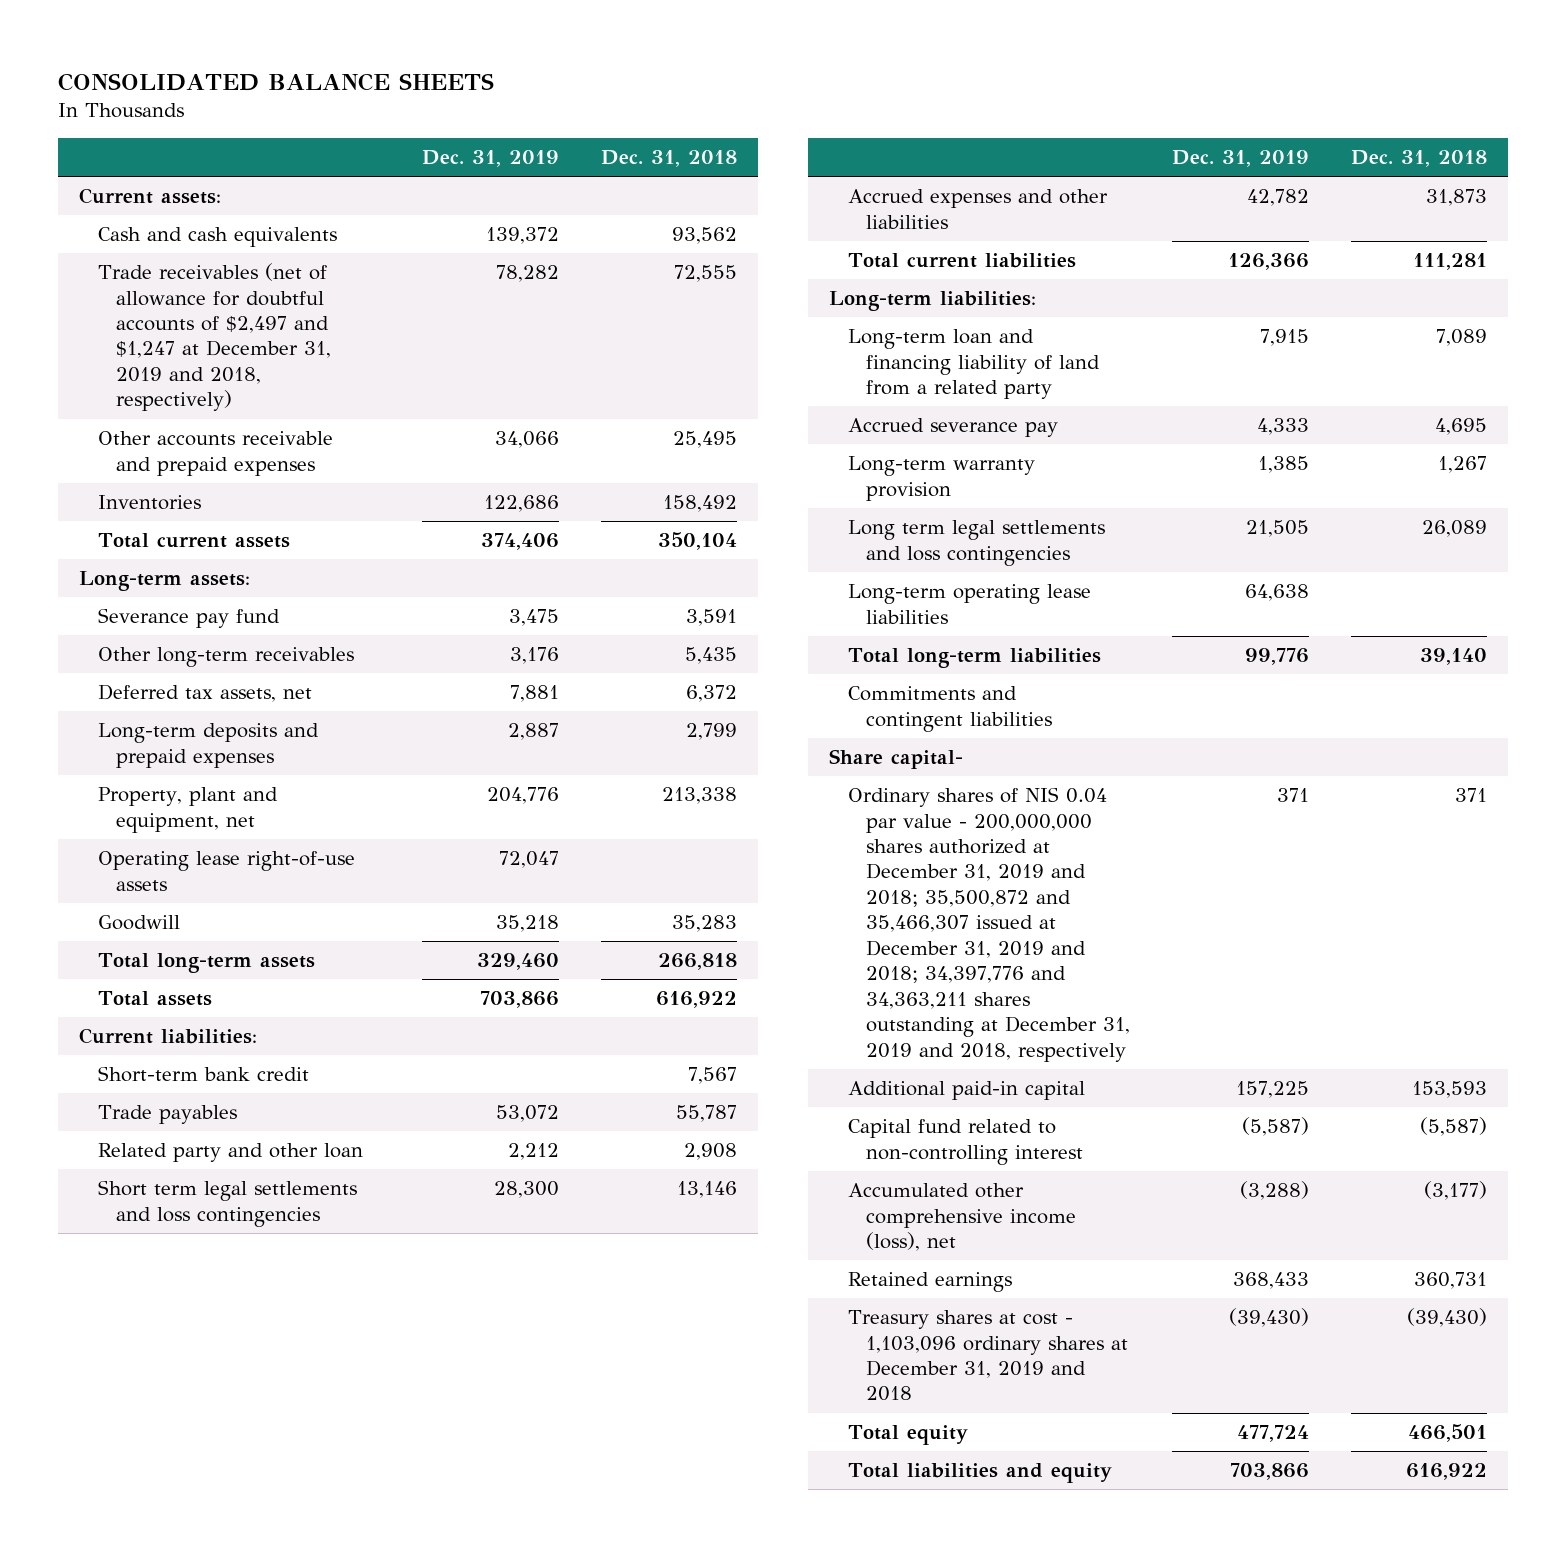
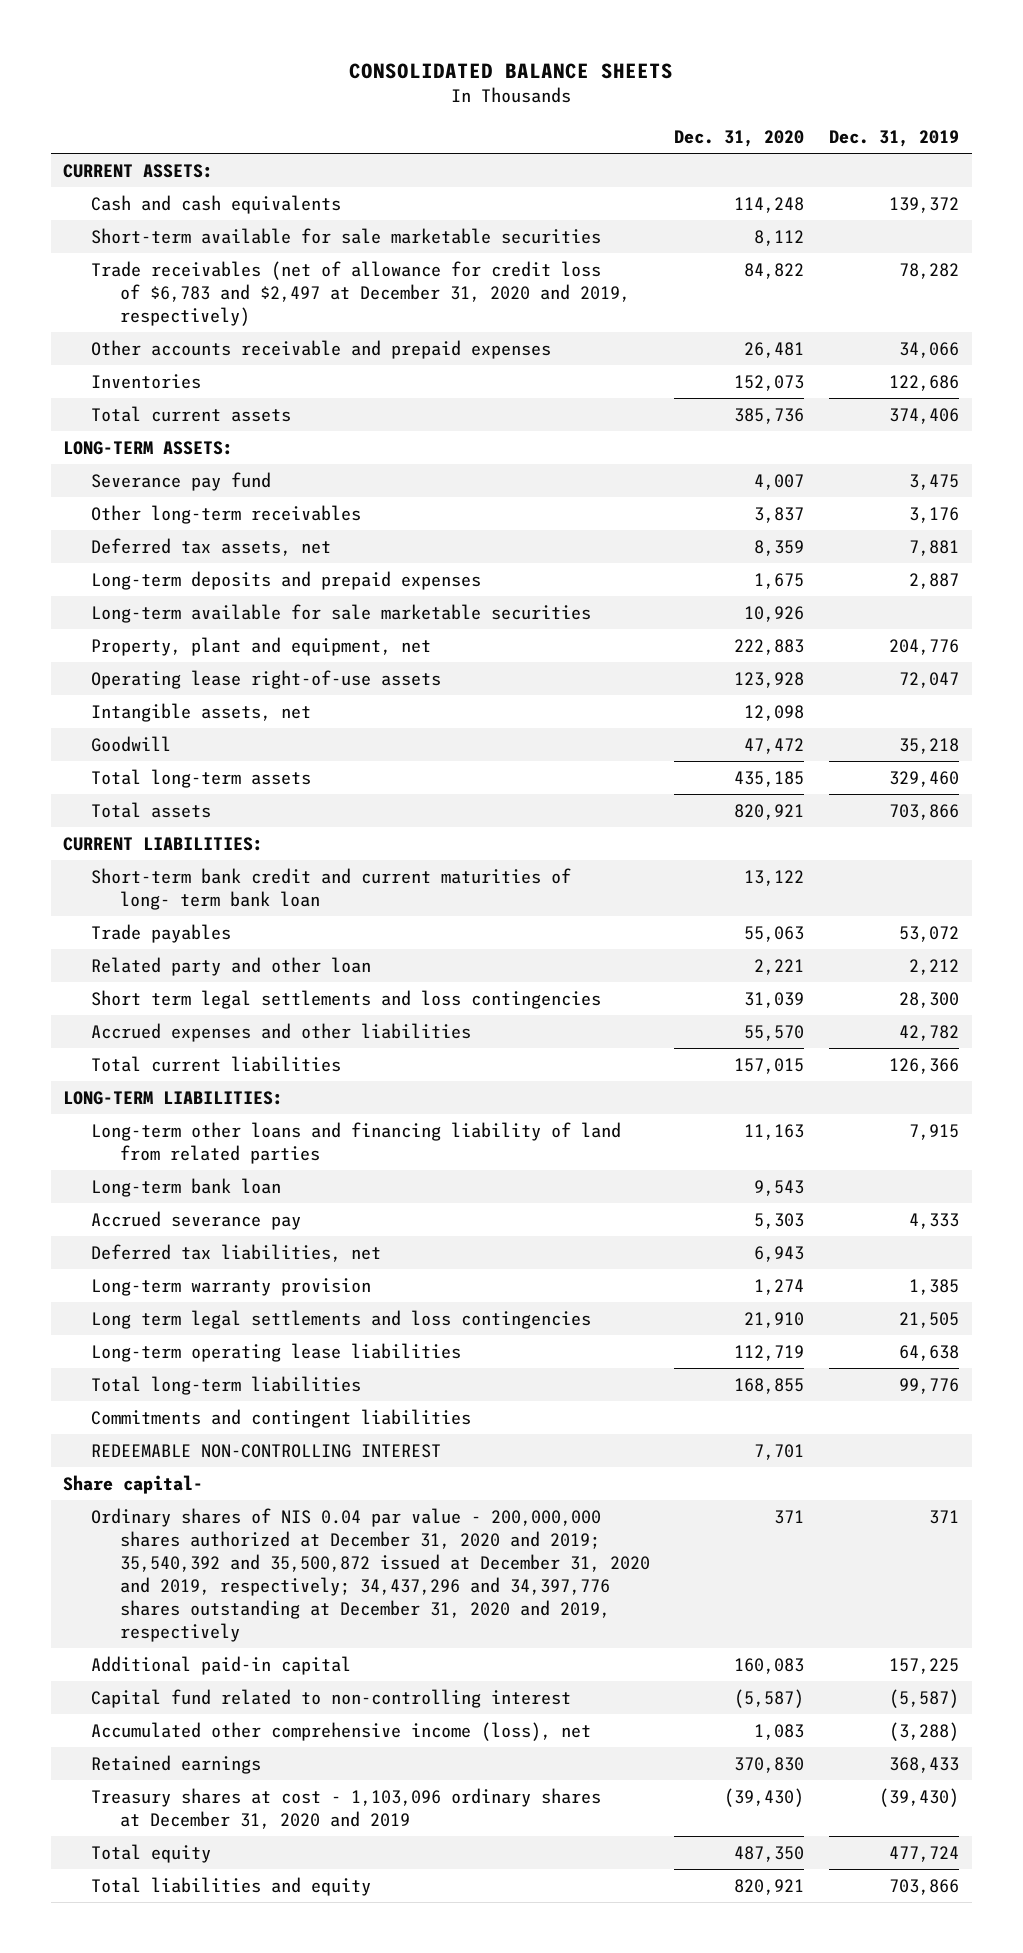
- | Dec. 31, 2019 | Dec. 31, 2018
+ | Dec. 31, 2020 | Dec. 31, 2019
- Current assets:
+ CURRENT ASSETS:
- Trade receivables (net of allowance for doubtful accounts of $2,497 and $1,247 at December 31, 2019 and 2018, respectively) | 78,282 | 72,555
+ Short-term available for sale marketable securities | 8,112 |
+ Trade receivables (net of allowance for credit loss of $6,783 and $2,497 at December 31, 2020 and 2019, respectively) | 84,822 | 78,282
- Long-term assets:
+ LONG-TERM ASSETS:
+ Long-term available for sale marketable securities | 10,926 |
+ Intangible assets, net | 12,098 |
- Current liabilities:
- Short-term bank credit | | 7,567
+ CURRENT LIABILITIES:
+ Short-term bank credit and current maturities of long- term bank loan | 13,122 |
- Long-term liabilities:
- Long-term loan and financing liability of land from a related party | 7,915 | 7,089
+ LONG-TERM LIABILITIES:
+ Long-term other loans and financing liability of land from related parties | 11,163 | 7,915
+ Long-term bank loan | 9,543 |
+ Deferred tax liabilities, net | 6,943 |
+ REDEEMABLE NON-CONTROLLING INTEREST | 7,701 |
- Ordinary shares of NIS 0.04 par value - 200,000,000 shares authorized at December 31, 2019 and 2018; 35,500,872 and 35,466,307 issued at December 31, 2019 and 2018; 34,397,776 and 34,363,211 shares outstanding at December 31, 2019 and 2018, respectively | 371 | 371
+ Ordinary shares of NIS 0.04 par value - 200,000,000 shares authorized at December 31, 2020 and 2019; 35,540,392 and 35,500,872 issued at December 31, 2020 and 2019, respectively; 34,437,296 and 34,397,776 shares outstanding at December 31, 2020 and 2019, respectively | 371 | 371
- Treasury shares at cost - 1,103,096 ordinary shares at December 31, 2019 and 2018 | (39,430) | (39,430)
+ Treasury shares at cost - 1,103,096 ordinary shares at December 31, 2020 and 2019 | (39,430) | (39,430)

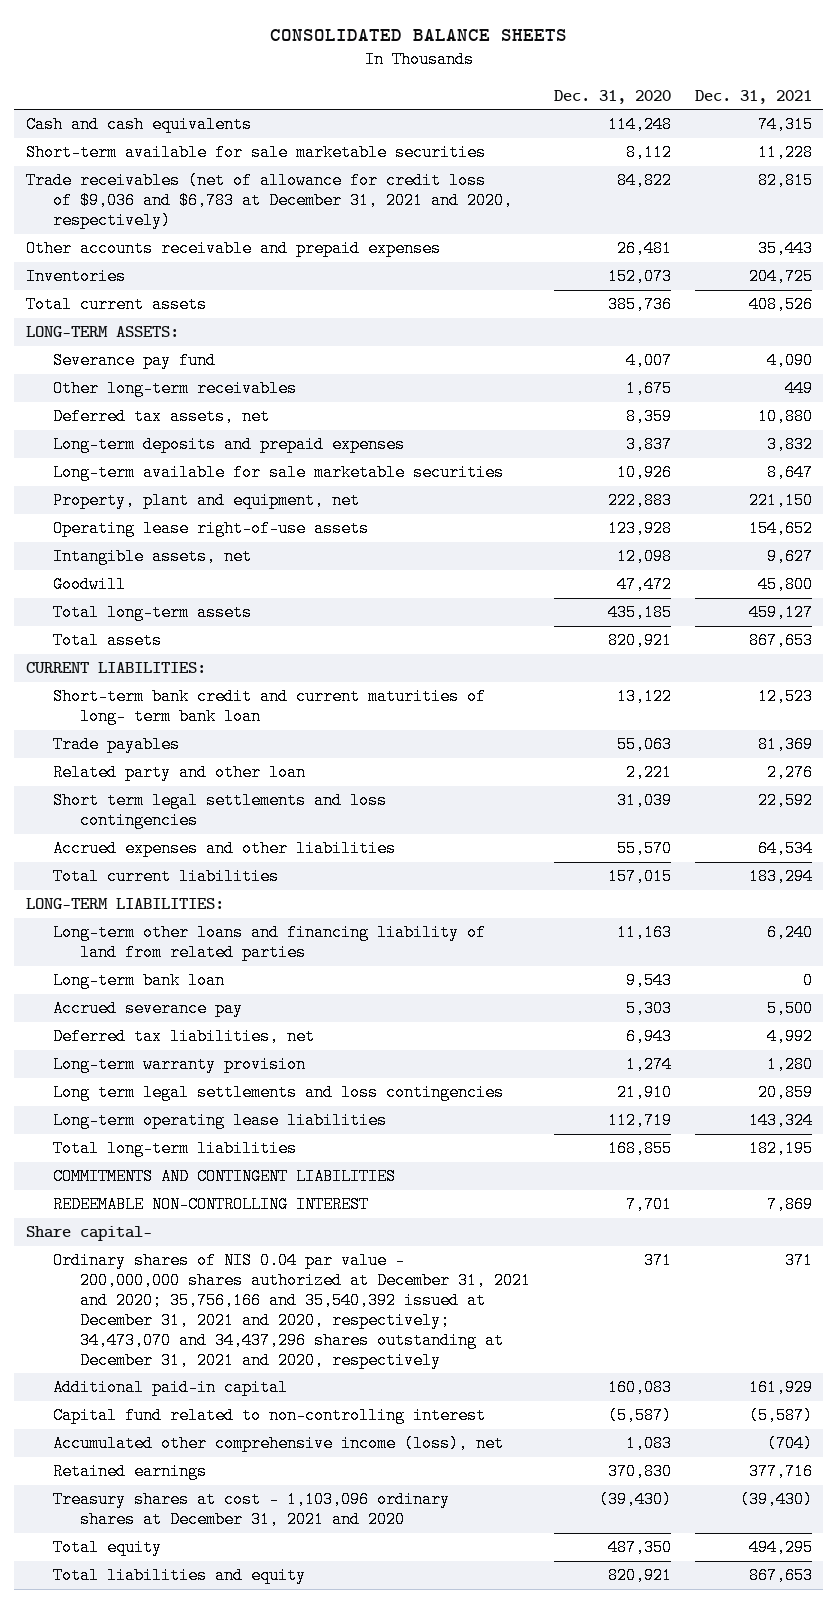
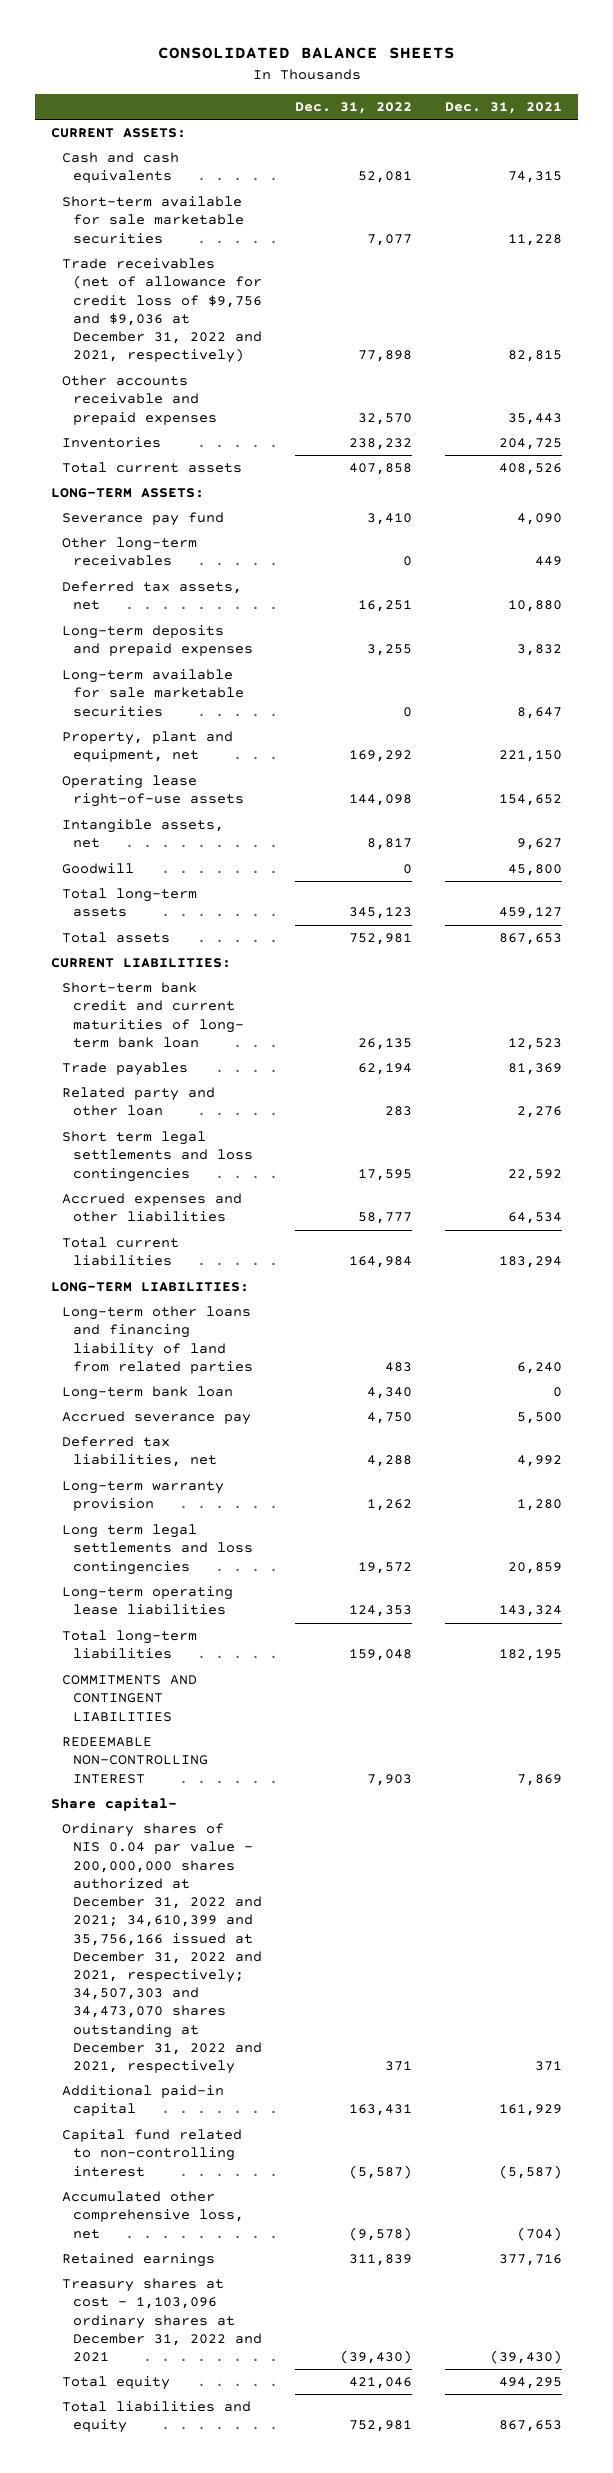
- | Dec. 31, 2020 | Dec. 31, 2021
+ | Dec. 31, 2022 | Dec. 31, 2021
+ CURRENT ASSETS:
- Trade receivables (net of allowance for credit loss of $9,036 and $6,783 at December 31, 2021 and 2020, respectively) | 84,822 | 82,815
+ Trade receivables (net of allowance for credit loss of $9,756 and $9,036 at December 31, 2022 and 2021, respectively) | 77,898 | 82,815
- Ordinary shares of NIS 0.04 par value - 200,000,000 shares authorized at December 31, 2021 and 2020; 35,756,166 and 35,540,392 issued at December 31, 2021 and 2020, respectively; 34,473,070 and 34,437,296 shares outstanding at December 31, 2021 and 2020, respectively | 371 | 371
+ Ordinary shares of NIS 0.04 par value - 200,000,000 shares authorized at December 31, 2022 and 2021; 34,610,399 and 35,756,166 issued at December 31, 2022 and 2021, respectively; 34,507,303 and 34,473,070 shares outstanding at December 31, 2022 and 2021, respectively | 371 | 371
- Accumulated other comprehensive income (loss), net | 1,083 | (704)
+ Accumulated other comprehensive loss, net | (9,578) | (704)
- Treasury shares at cost - 1,103,096 ordinary shares at December 31, 2021 and 2020 | (39,430) | (39,430)
+ Treasury shares at cost - 1,103,096 ordinary shares at December 31, 2022 and 2021 | (39,430) | (39,430)

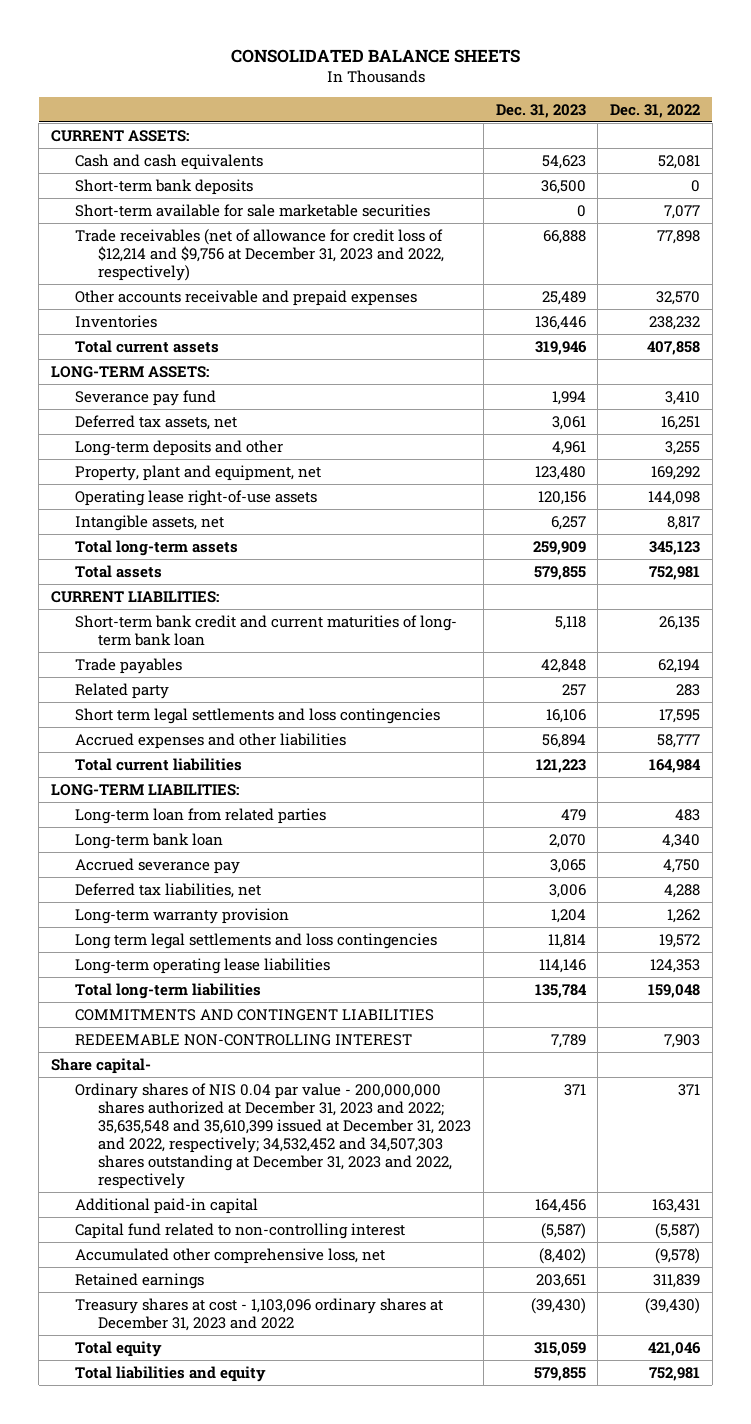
- | Dec. 31, 2022 | Dec. 31, 2021
+ | Dec. 31, 2023 | Dec. 31, 2022
+ Short-term bank deposits | 36,500 | 0
- Trade receivables (net of allowance for credit loss of $9,756 and $9,036 at December 31, 2022 and 2021, respectively) | 77,898 | 82,815
+ Trade receivables (net of allowance for credit loss of $12,214 and $9,756 at December 31, 2023 and 2022, respectively) | 66,888 | 77,898
- Other long-term receivables | 0 | 449
- Long-term deposits and prepaid expenses | 3,255 | 3,832
- Long-term available for sale marketable securities | 0 | 8,647
+ Long-term deposits and other | 4,961 | 3,255
- Goodwill | 0 | 45,800
- Related party and other loan | 283 | 2,276
+ Related party | 257 | 283
- Long-term other loans and financing liability of land from related parties | 483 | 6,240
+ Long-term loan from related parties | 479 | 483
- Ordinary shares of NIS 0.04 par value - 200,000,000 shares authorized at December 31, 2022 and 2021; 34,610,399 and 35,756,166 issued at December 31, 2022 and 2021, respectively; 34,507,303 and 34,473,070 shares outstanding at December 31, 2022 and 2021, respectively | 371 | 371
+ Ordinary shares of NIS 0.04 par value - 200,000,000 shares authorized at December 31, 2023 and 2022; 35,635,548 and 35,610,399 issued at December 31, 2023 and 2022, respectively; 34,532,452 and 34,507,303 shares outstanding at December 31, 2023 and 2022, respectively | 371 | 371
- Treasury shares at cost - 1,103,096 ordinary shares at December 31, 2022 and 2021 | (39,430) | (39,430)
+ Treasury shares at cost - 1,103,096 ordinary shares at December 31, 2023 and 2022 | (39,430) | (39,430)

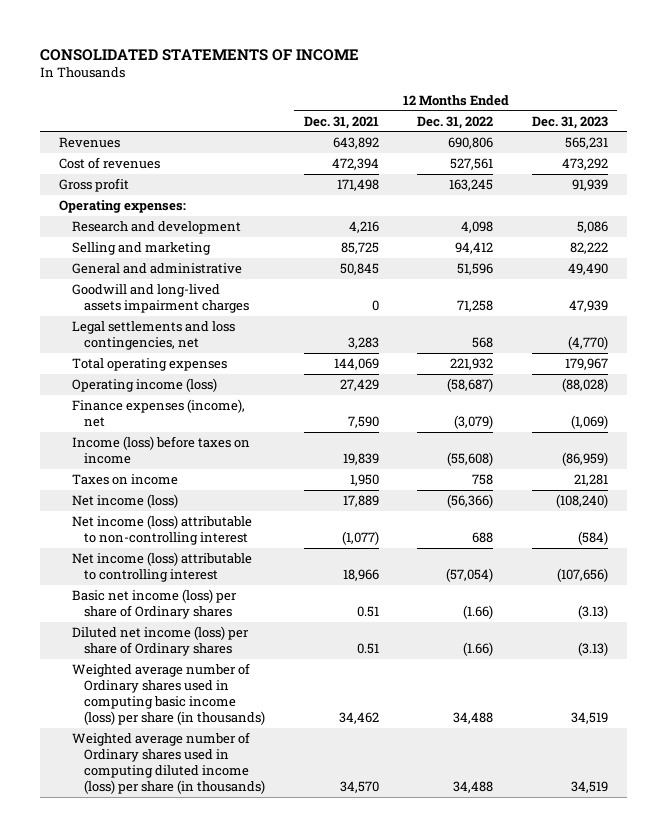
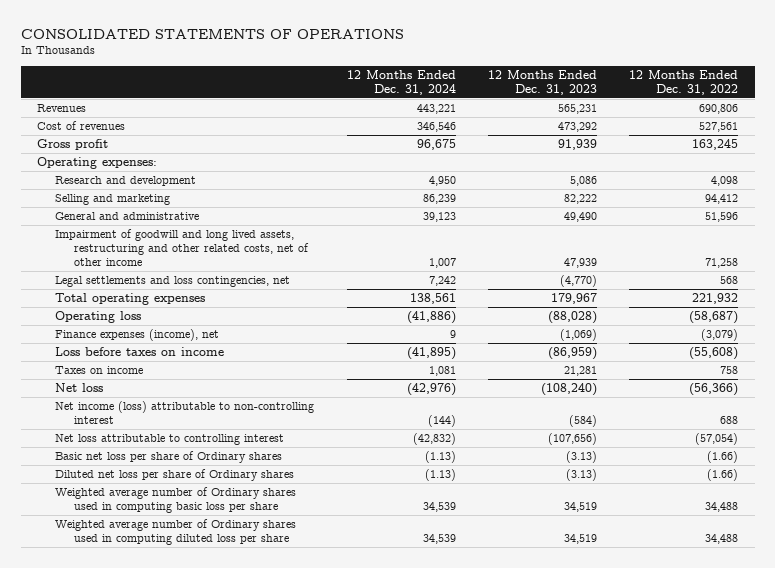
- CONSOLIDATED STATEMENTS OF INCOME
+ CONSOLIDATED STATEMENTS OF OPERATIONS
- | 12 Months Ended Dec. 31, 2021 | 12 Months Ended Dec. 31, 2022 | 12 Months Ended Dec. 31, 2023
+ | 12 Months Ended Dec. 31, 2024 | 12 Months Ended Dec. 31, 2023 | 12 Months Ended Dec. 31, 2022
- Goodwill and long-lived assets impairment charges | 0 | 71,258 | 47,939
+ Impairment of goodwill and long lived assets, restructuring and other related costs, net of other income | 1,007 | 47,939 | 71,258
- Operating income (loss) | 27,429 | (58,687) | (88,028)
+ Operating loss | (41,886) | (88,028) | (58,687)
- Income (loss) before taxes on income | 19,839 | (55,608) | (86,959)
+ Loss before taxes on income | (41,895) | (86,959) | (55,608)
- Net income (loss) | 17,889 | (56,366) | (108,240)
+ Net loss | (42,976) | (108,240) | (56,366)
- Net income (loss) attributable to controlling interest | 18,966 | (57,054) | (107,656)
- Basic net income (loss) per share of Ordinary shares | 0.51 | (1.66) | (3.13)
- Diluted net income (loss) per share of Ordinary shares | 0.51 | (1.66) | (3.13)
- Weighted average number of Ordinary shares used in computing basic income (loss) per share (in thousands) | 34,462 | 34,488 | 34,519
- Weighted average number of Ordinary shares used in computing diluted income (loss) per share (in thousands) | 34,570 | 34,488 | 34,519
+ Net loss attributable to controlling interest | (42,832) | (107,656) | (57,054)
+ Basic net loss per share of Ordinary shares | (1.13) | (3.13) | (1.66)
+ Diluted net loss per share of Ordinary shares | (1.13) | (3.13) | (1.66)
+ Weighted average number of Ordinary shares used in computing basic loss per share | 34,539 | 34,519 | 34,488
+ Weighted average number of Ordinary shares used in computing diluted loss per share | 34,539 | 34,519 | 34,488

